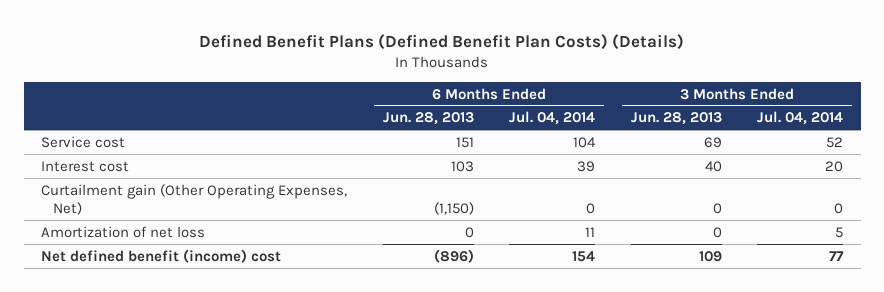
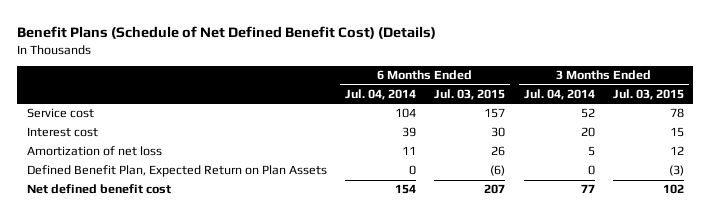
- Defined Benefit Plans (Defined Benefit Plan Costs) (Details)
+ Benefit Plans (Schedule of Net Defined Benefit Cost) (Details)
- | 6 Months Ended Jun. 28, 2013 | 6 Months Ended Jul. 04, 2014 | 3 Months Ended Jun. 28, 2013 | 3 Months Ended Jul. 04, 2014
+ | 6 Months Ended Jul. 04, 2014 | 6 Months Ended Jul. 03, 2015 | 3 Months Ended Jul. 04, 2014 | 3 Months Ended Jul. 03, 2015
- Curtailment gain (Other Operating Expenses, Net) | (1,150) | 0 | 0 | 0
- Net defined benefit (income) cost | (896) | 154 | 109 | 77
+ Defined Benefit Plan, Expected Return on Plan Assets | 0 | (6) | 0 | (3)
+ Net defined benefit cost | 154 | 207 | 77 | 102

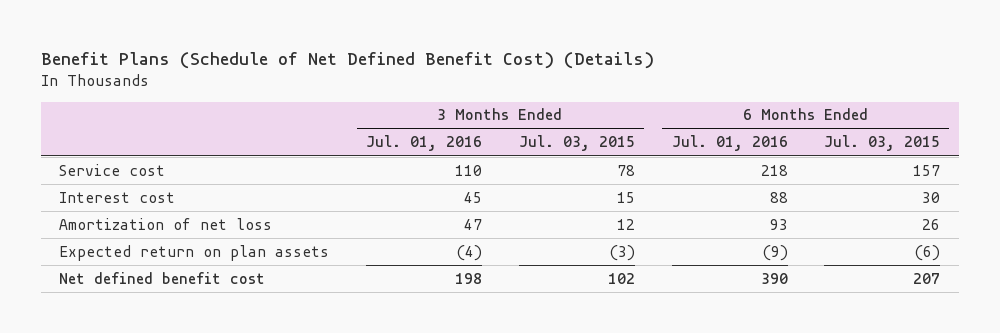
- | 6 Months Ended Jul. 04, 2014 | 6 Months Ended Jul. 03, 2015 | 3 Months Ended Jul. 04, 2014 | 3 Months Ended Jul. 03, 2015
+ | 3 Months Ended Jul. 01, 2016 | 3 Months Ended Jul. 03, 2015 | 6 Months Ended Jul. 01, 2016 | 6 Months Ended Jul. 03, 2015
- Defined Benefit Plan, Expected Return on Plan Assets | 0 | (6) | 0 | (3)
+ Expected return on plan assets | (4) | (3) | (9) | (6)

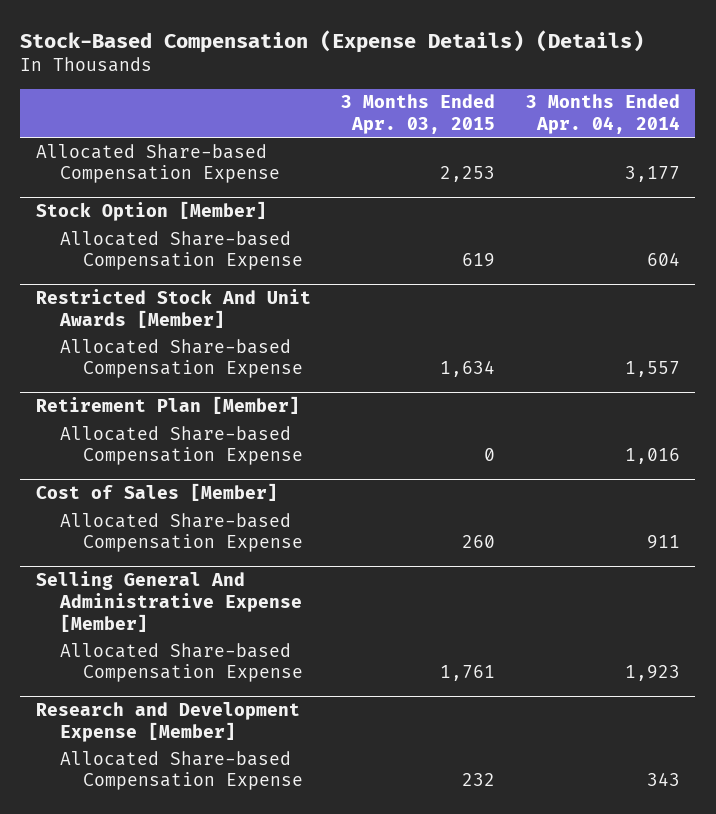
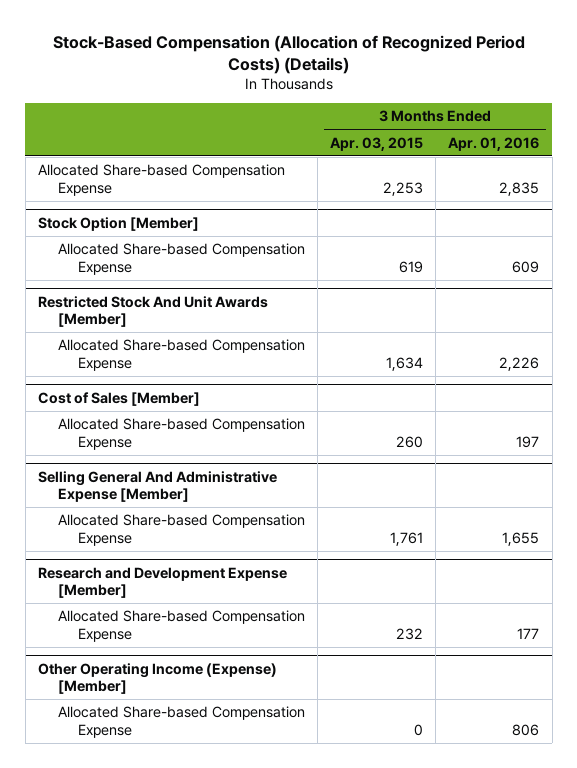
- Stock-Based Compensation (Expense Details) (Details)
+ Stock-Based Compensation (Allocation of Recognized Period Costs) (Details)
- | 3 Months Ended Apr. 03, 2015 | 3 Months Ended Apr. 04, 2014
+ | 3 Months Ended Apr. 03, 2015 | 3 Months Ended Apr. 01, 2016
- Retirement Plan [Member]
- Allocated Share-based Compensation Expense | 0 | 1,016
+ Other Operating Income (Expense) [Member]
+ Allocated Share-based Compensation Expense | 0 | 806

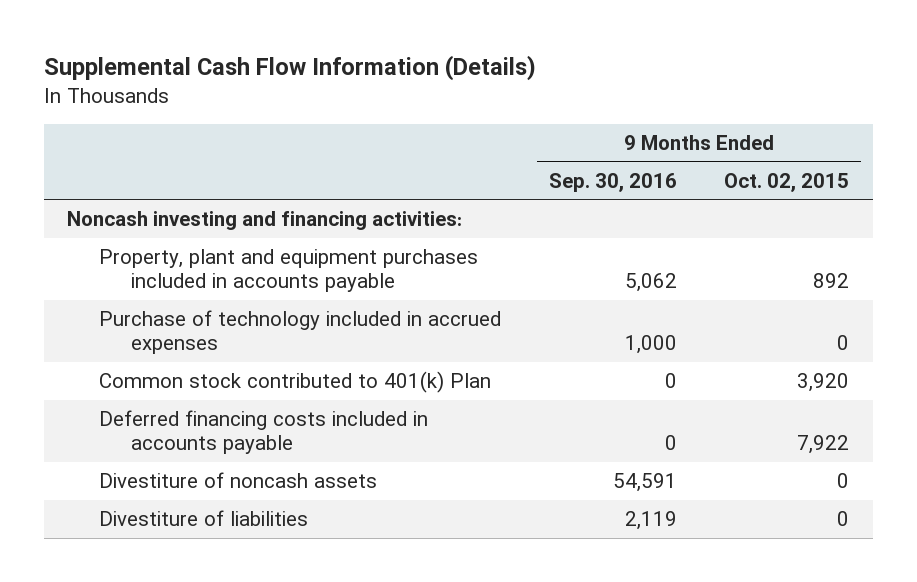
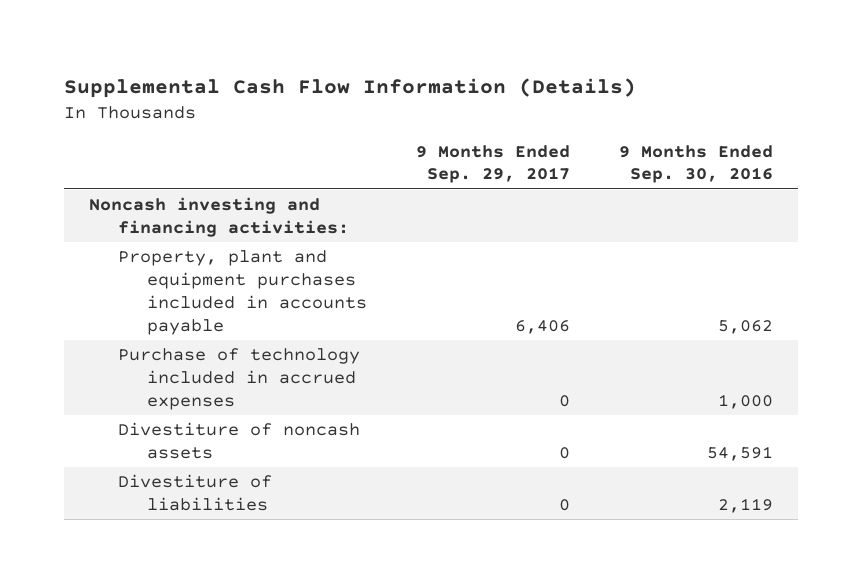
- | 9 Months Ended Sep. 30, 2016 | 9 Months Ended Oct. 02, 2015
+ | 9 Months Ended Sep. 29, 2017 | 9 Months Ended Sep. 30, 2016
- Common stock contributed to 401(k) Plan | 0 | 3,920
- Deferred financing costs included in accounts payable | 0 | 7,922

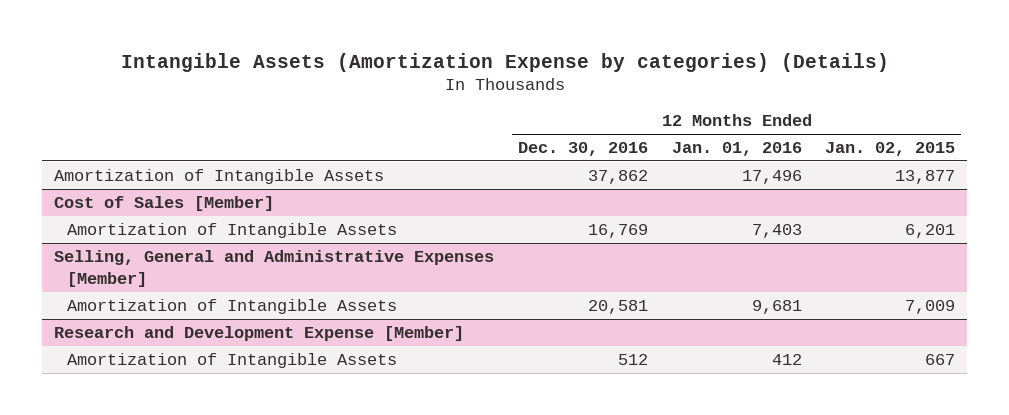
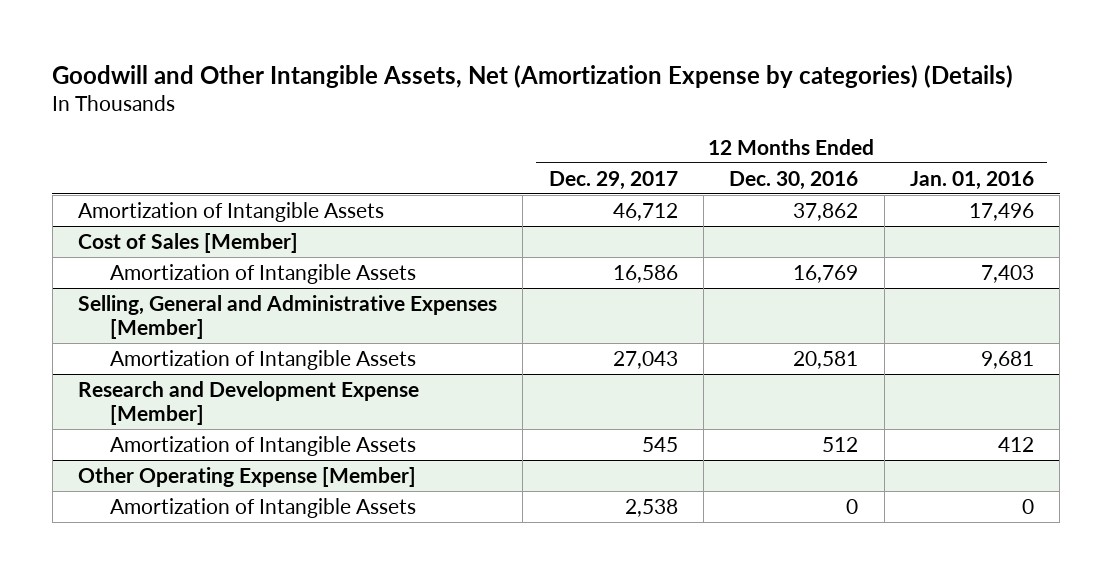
- Intangible Assets (Amortization Expense by categories) (Details)
+ Goodwill and Other Intangible Assets, Net (Amortization Expense by categories) (Details)
- | 12 Months Ended Dec. 30, 2016 | 12 Months Ended Jan. 01, 2016 | 12 Months Ended Jan. 02, 2015
+ | 12 Months Ended Dec. 29, 2017 | 12 Months Ended Dec. 30, 2016 | 12 Months Ended Jan. 01, 2016
+ Other Operating Expense [Member]
+ Amortization of Intangible Assets | 2,538 | 0 | 0

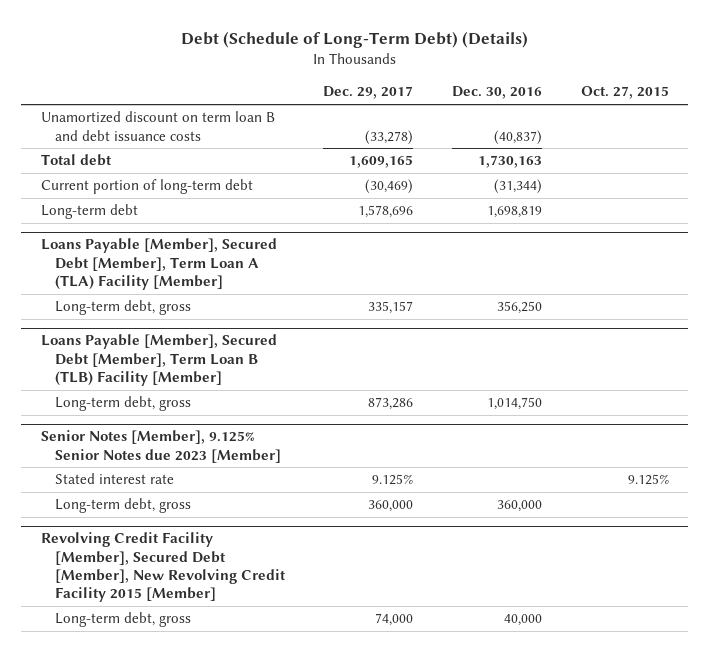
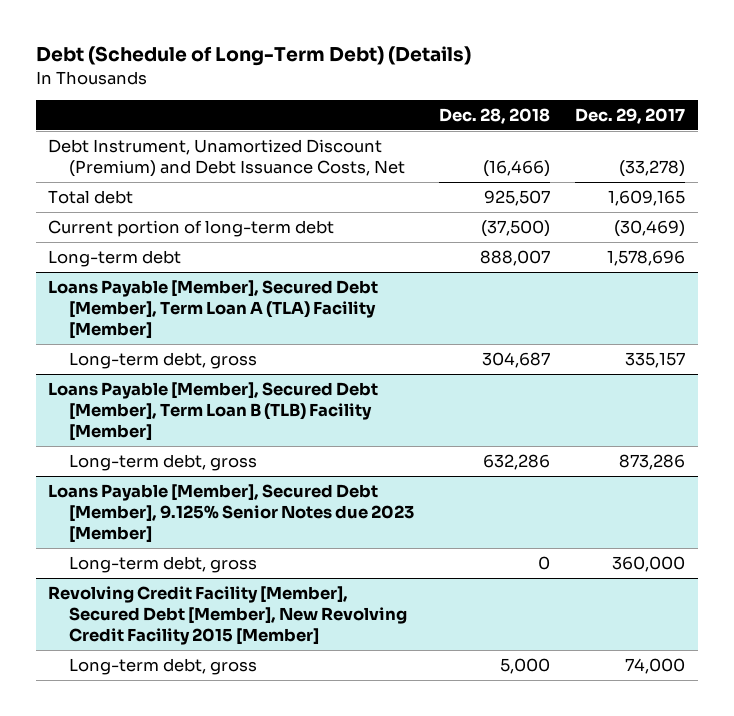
- | Dec. 29, 2017 | Dec. 30, 2016 | Oct. 27, 2015
+ | Dec. 28, 2018 | Dec. 29, 2017
- Unamortized discount on term loan B and debt issuance costs | (33,278) | (40,837) |
+ Debt Instrument, Unamortized Discount (Premium) and Debt Issuance Costs, Net | (16,466) | (33,278)
- Senior Notes [Member], 9.125% Senior Notes due 2023 [Member]
- Stated interest rate | 9.125% | | 9.125%
+ Loans Payable [Member], Secured Debt [Member], 9.125% Senior Notes due 2023 [Member]

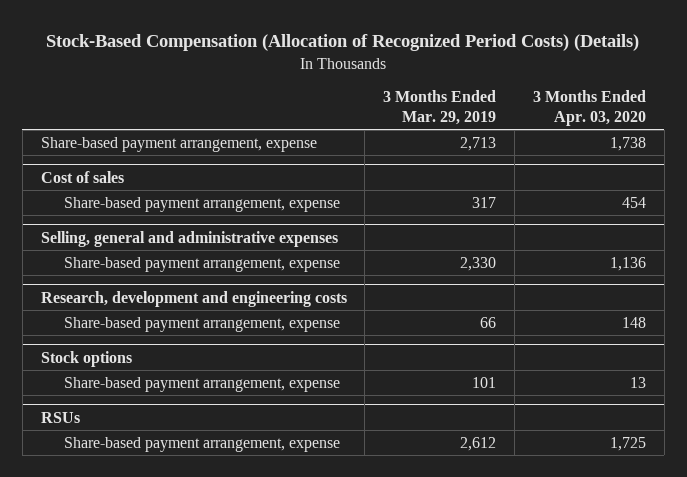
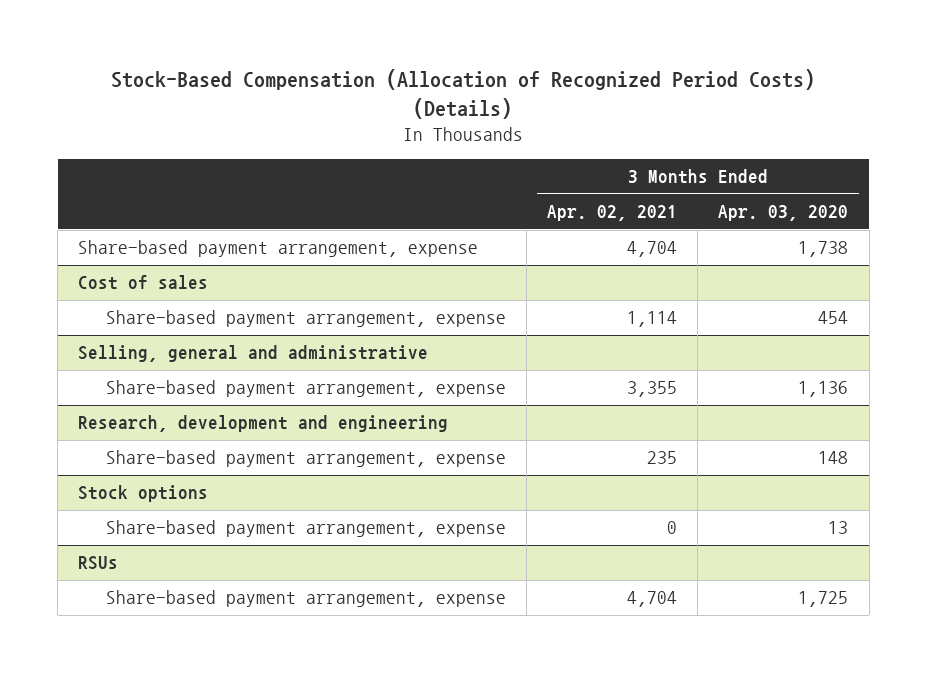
- | 3 Months Ended Mar. 29, 2019 | 3 Months Ended Apr. 03, 2020
+ | 3 Months Ended Apr. 02, 2021 | 3 Months Ended Apr. 03, 2020
- Selling, general and administrative expenses
+ Selling, general and administrative
- Research, development and engineering costs
+ Research, development and engineering

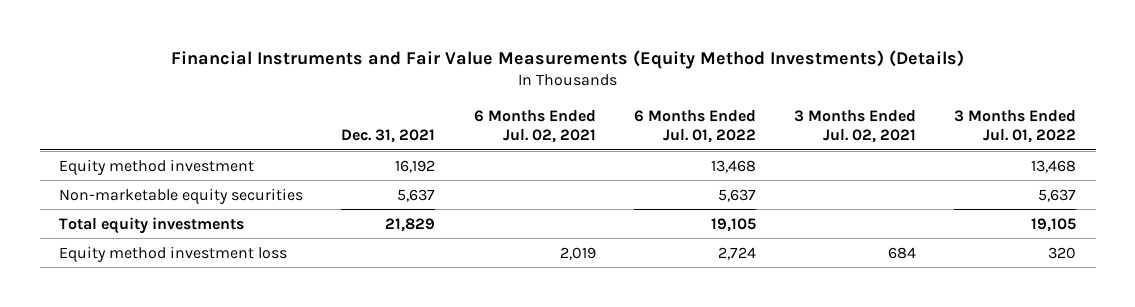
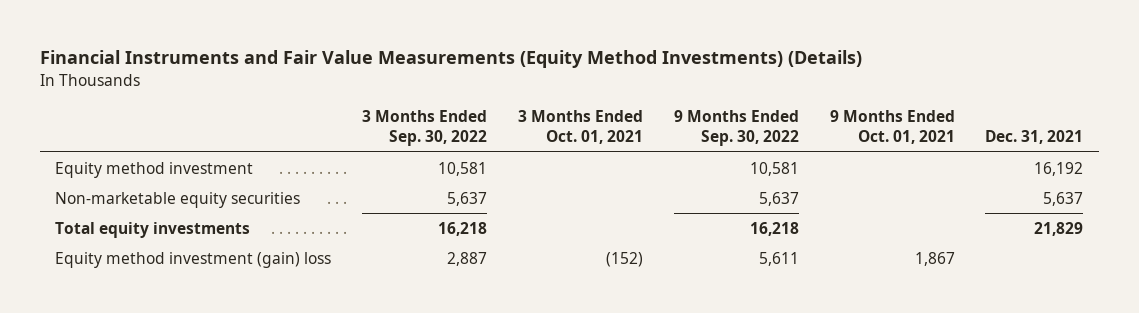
- | Dec. 31, 2021 | 6 Months Ended Jul. 02, 2021 | 6 Months Ended Jul. 01, 2022 | 3 Months Ended Jul. 02, 2021 | 3 Months Ended Jul. 01, 2022
+ | 3 Months Ended Sep. 30, 2022 | 3 Months Ended Oct. 01, 2021 | 9 Months Ended Sep. 30, 2022 | 9 Months Ended Oct. 01, 2021 | Dec. 31, 2021
- Equity method investment loss | | 2,019 | 2,724 | 684 | 320
+ Equity method investment (gain) loss | 2,887 | (152) | 5,611 | 1,867 |

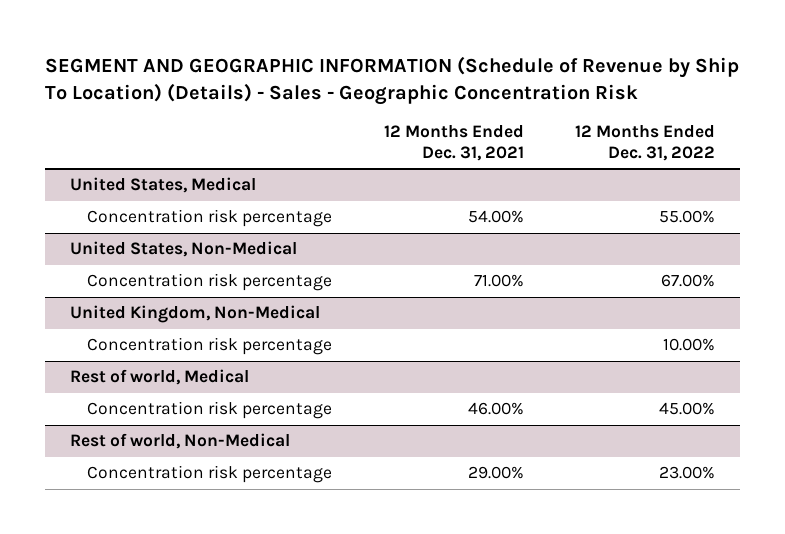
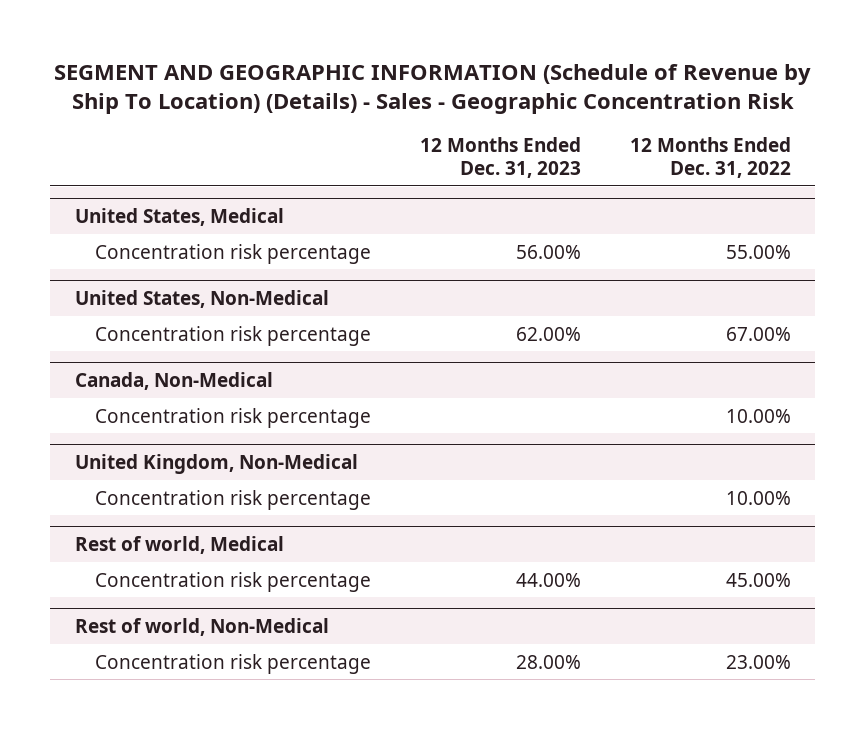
- | 12 Months Ended Dec. 31, 2021 | 12 Months Ended Dec. 31, 2022
+ | 12 Months Ended Dec. 31, 2023 | 12 Months Ended Dec. 31, 2022
+ Canada, Non-Medical
+ Concentration risk percentage | | 10.00%

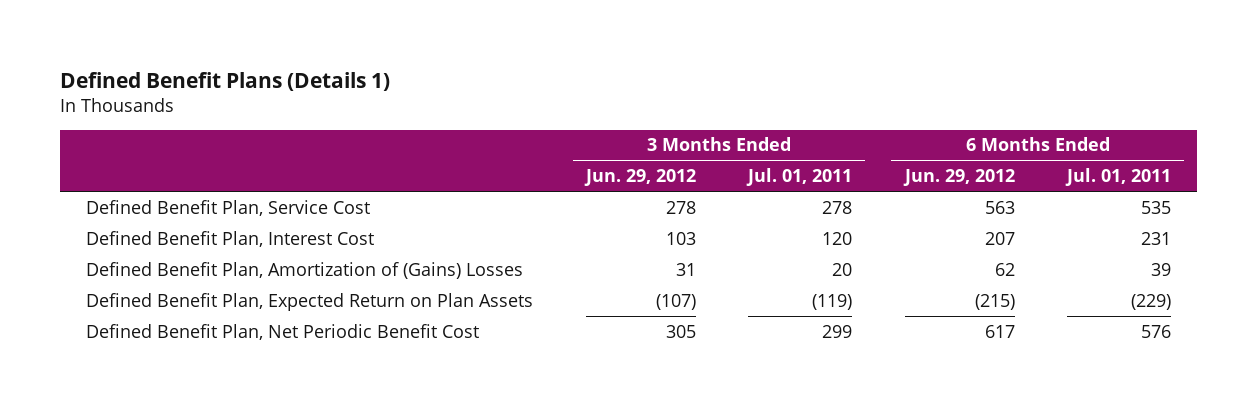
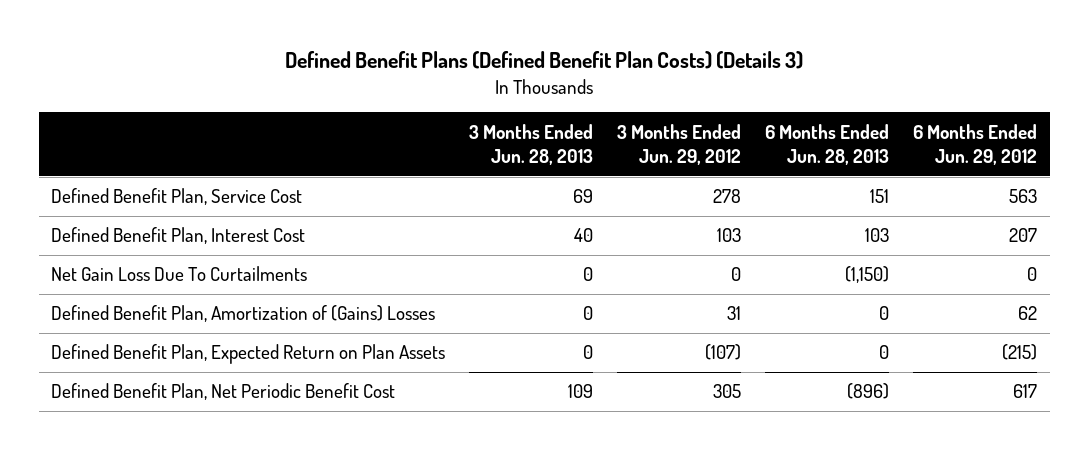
- Defined Benefit Plans (Details 1)
+ Defined Benefit Plans (Defined Benefit Plan Costs) (Details 3)
- | 3 Months Ended Jun. 29, 2012 | 3 Months Ended Jul. 01, 2011 | 6 Months Ended Jun. 29, 2012 | 6 Months Ended Jul. 01, 2011
+ | 3 Months Ended Jun. 28, 2013 | 3 Months Ended Jun. 29, 2012 | 6 Months Ended Jun. 28, 2013 | 6 Months Ended Jun. 29, 2012
+ Net Gain Loss Due To Curtailments | 0 | 0 | (1,150) | 0

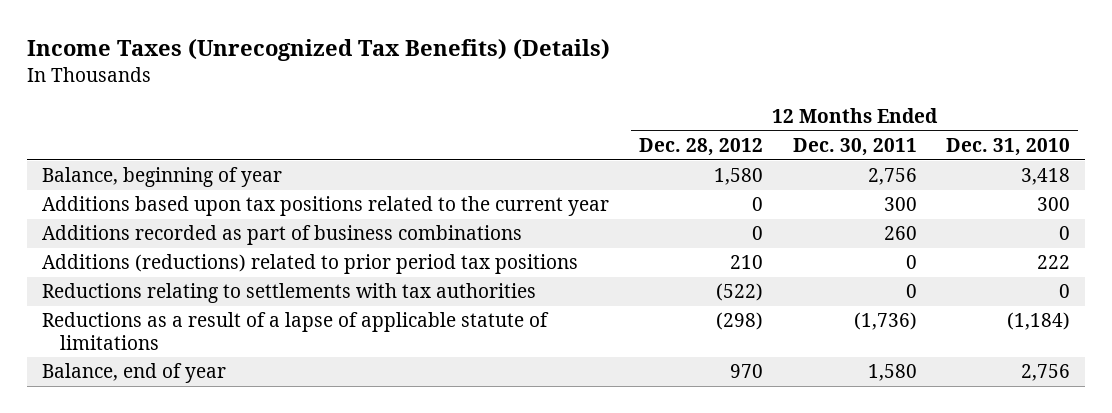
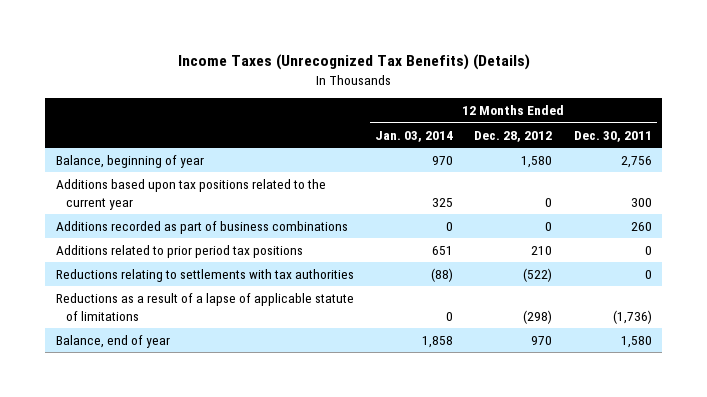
- | 12 Months Ended Dec. 28, 2012 | 12 Months Ended Dec. 30, 2011 | 12 Months Ended Dec. 31, 2010
+ | 12 Months Ended Jan. 03, 2014 | 12 Months Ended Dec. 28, 2012 | 12 Months Ended Dec. 30, 2011
- Additions (reductions) related to prior period tax positions | 210 | 0 | 222
+ Additions related to prior period tax positions | 651 | 210 | 0

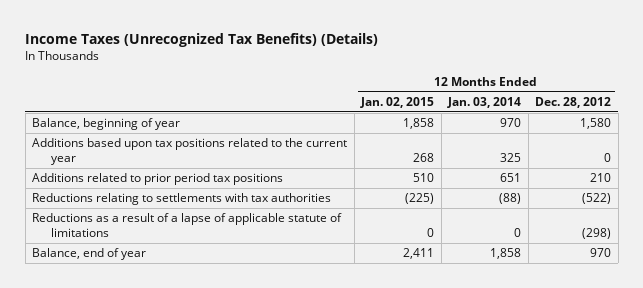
- | 12 Months Ended Jan. 03, 2014 | 12 Months Ended Dec. 28, 2012 | 12 Months Ended Dec. 30, 2011
+ | 12 Months Ended Jan. 02, 2015 | 12 Months Ended Jan. 03, 2014 | 12 Months Ended Dec. 28, 2012
- Additions recorded as part of business combinations | 0 | 0 | 260

